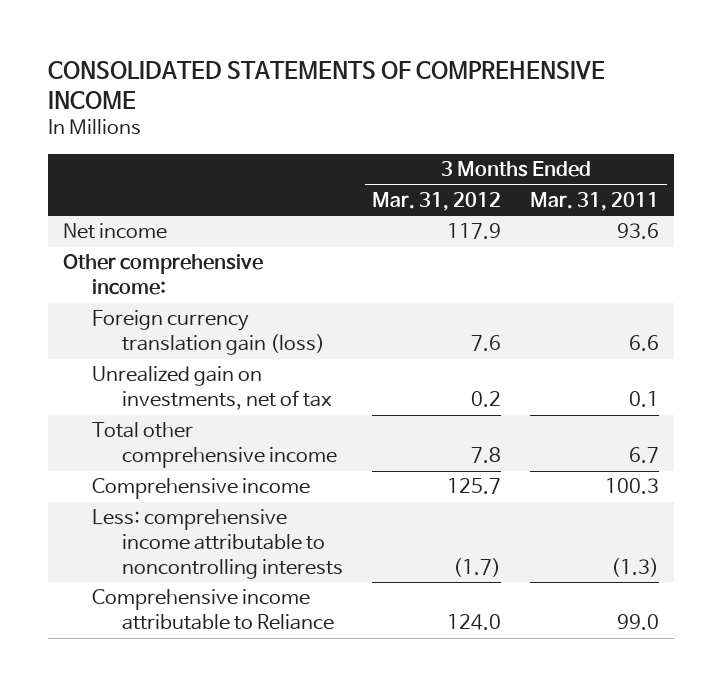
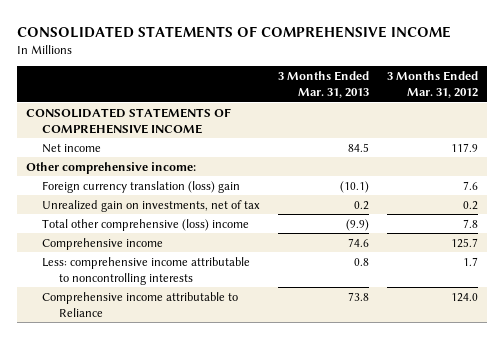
- | 3 Months Ended Mar. 31, 2012 | 3 Months Ended Mar. 31, 2011
+ | 3 Months Ended Mar. 31, 2013 | 3 Months Ended Mar. 31, 2012
+ CONSOLIDATED STATEMENTS OF COMPREHENSIVE INCOME
- Foreign currency translation gain (loss) | 7.6 | 6.6
+ Foreign currency translation (loss) gain | (10.1) | 7.6
- Total other comprehensive income | 7.8 | 6.7
+ Total other comprehensive (loss) income | (9.9) | 7.8
- Less: comprehensive income attributable to noncontrolling interests | (1.7) | (1.3)
+ Less: comprehensive income attributable to noncontrolling interests | 0.8 | 1.7

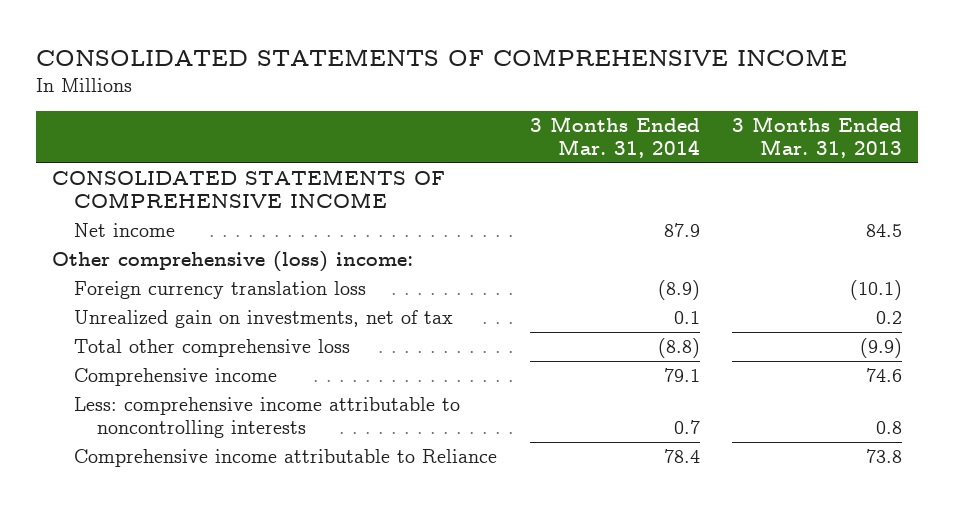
- | 3 Months Ended Mar. 31, 2013 | 3 Months Ended Mar. 31, 2012
+ | 3 Months Ended Mar. 31, 2014 | 3 Months Ended Mar. 31, 2013
- Other comprehensive income:
- Foreign currency translation (loss) gain | (10.1) | 7.6
+ Other comprehensive (loss) income:
+ Foreign currency translation loss | (8.9) | (10.1)
- Total other comprehensive (loss) income | (9.9) | 7.8
+ Total other comprehensive loss | (8.8) | (9.9)

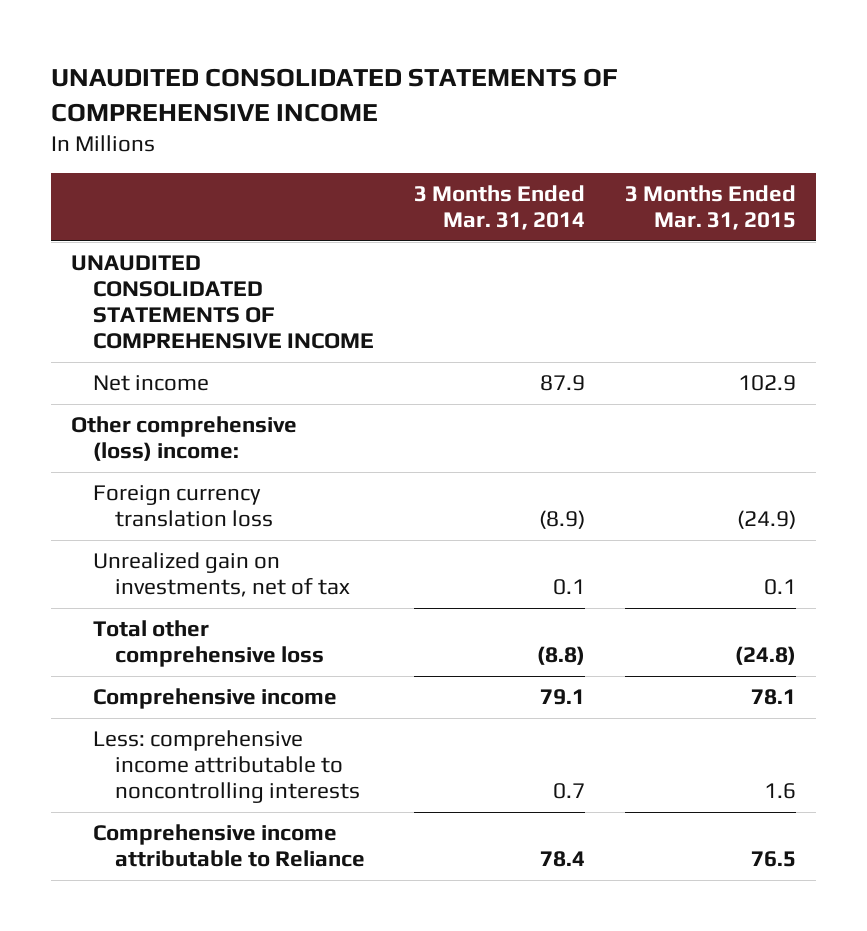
- CONSOLIDATED STATEMENTS OF COMPREHENSIVE INCOME
+ UNAUDITED CONSOLIDATED STATEMENTS OF COMPREHENSIVE INCOME
- | 3 Months Ended Mar. 31, 2014 | 3 Months Ended Mar. 31, 2013
+ | 3 Months Ended Mar. 31, 2014 | 3 Months Ended Mar. 31, 2015
- CONSOLIDATED STATEMENTS OF COMPREHENSIVE INCOME
+ UNAUDITED CONSOLIDATED STATEMENTS OF COMPREHENSIVE INCOME

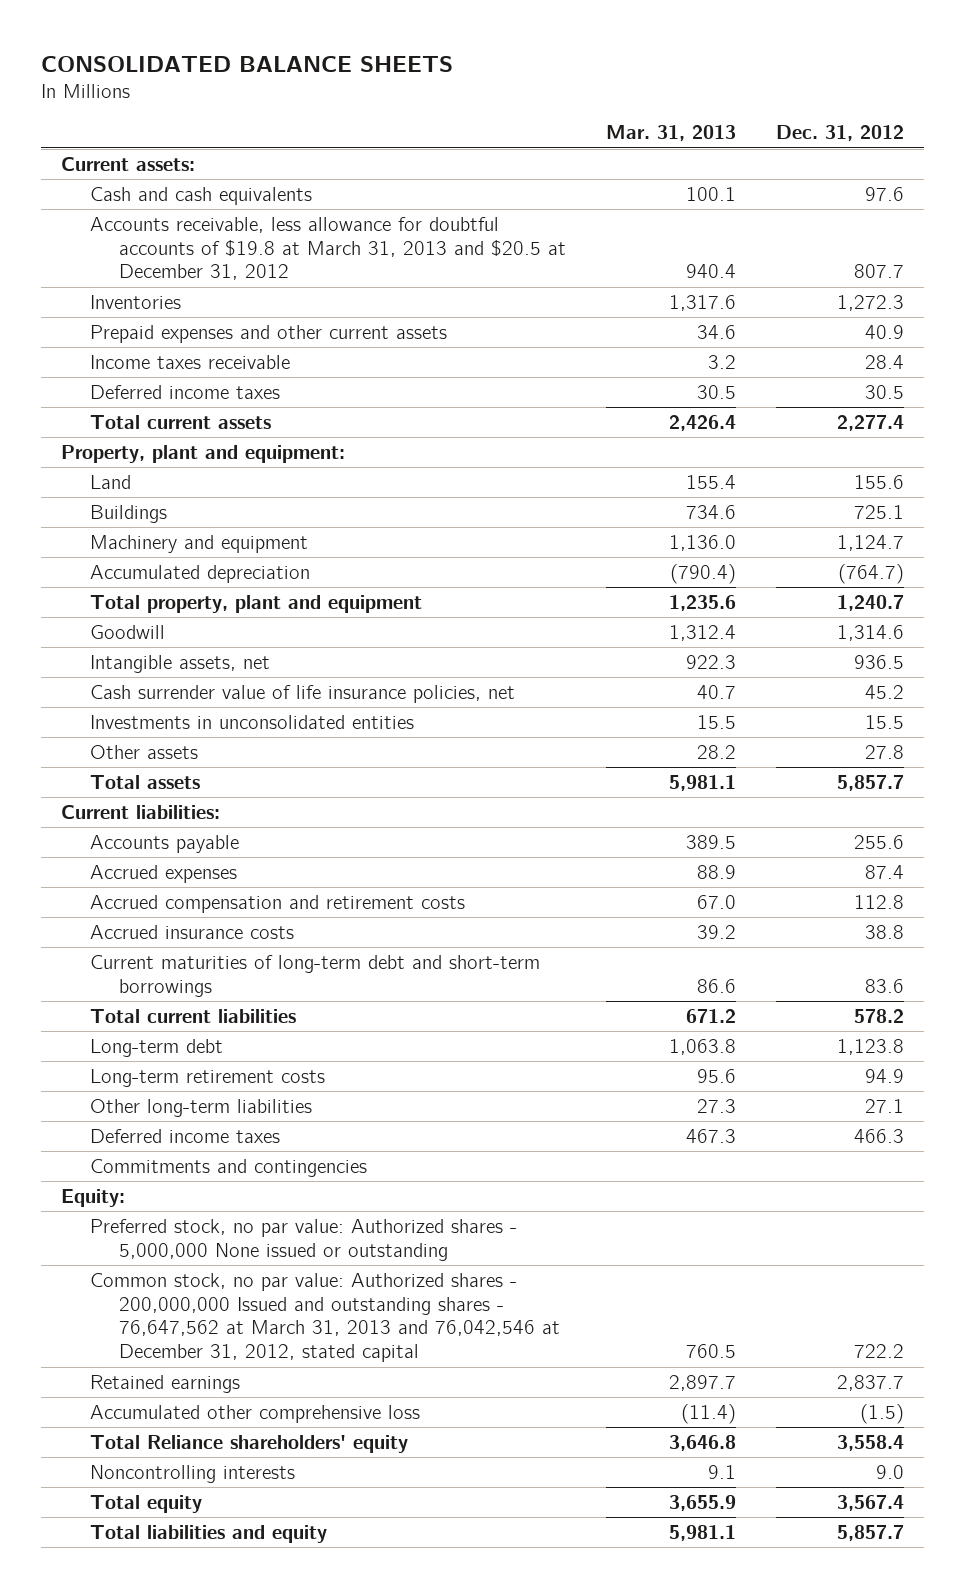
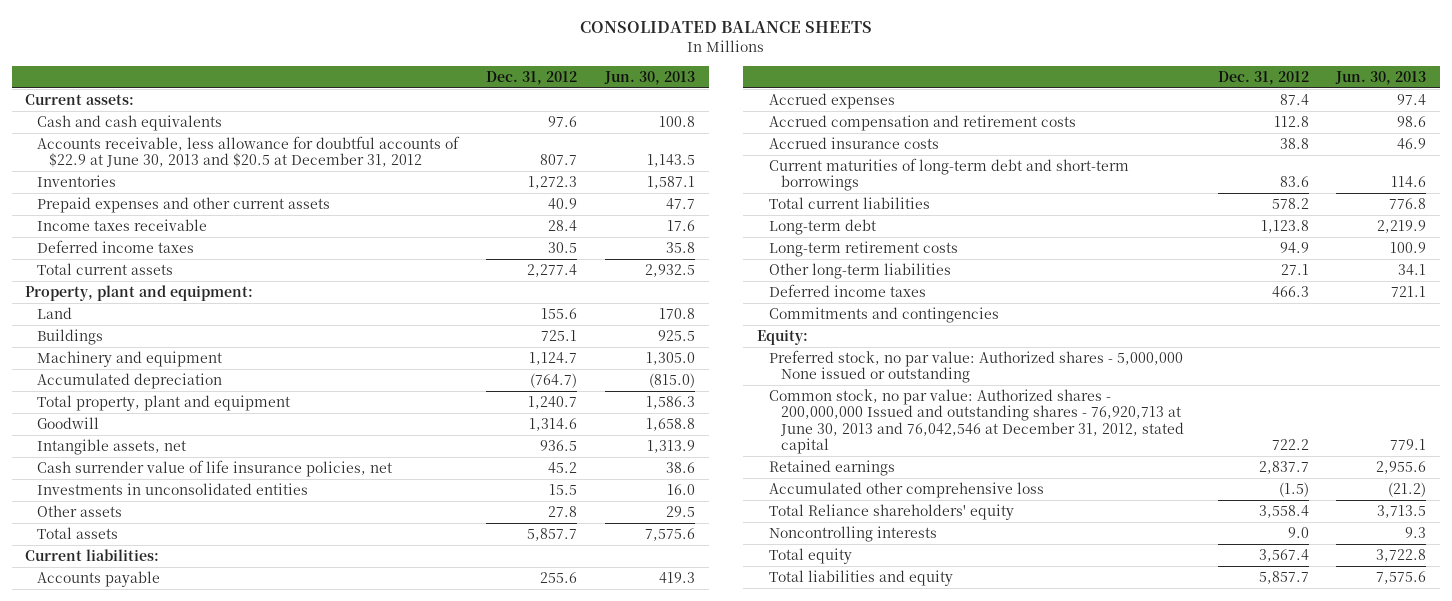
- | Mar. 31, 2013 | Dec. 31, 2012
+ | Dec. 31, 2012 | Jun. 30, 2013
- Accounts receivable, less allowance for doubtful accounts of $19.8 at March 31, 2013 and $20.5 at December 31, 2012 | 940.4 | 807.7
+ Accounts receivable, less allowance for doubtful accounts of $22.9 at June 30, 2013 and $20.5 at December 31, 2012 | 807.7 | 1,143.5
- Common stock, no par value: Authorized shares - 200,000,000 Issued and outstanding shares - 76,647,562 at March 31, 2013 and 76,042,546 at December 31, 2012, stated capital | 760.5 | 722.2
+ Common stock, no par value: Authorized shares - 200,000,000 Issued and outstanding shares - 76,920,713 at June 30, 2013 and 76,042,546 at December 31, 2012, stated capital | 722.2 | 779.1

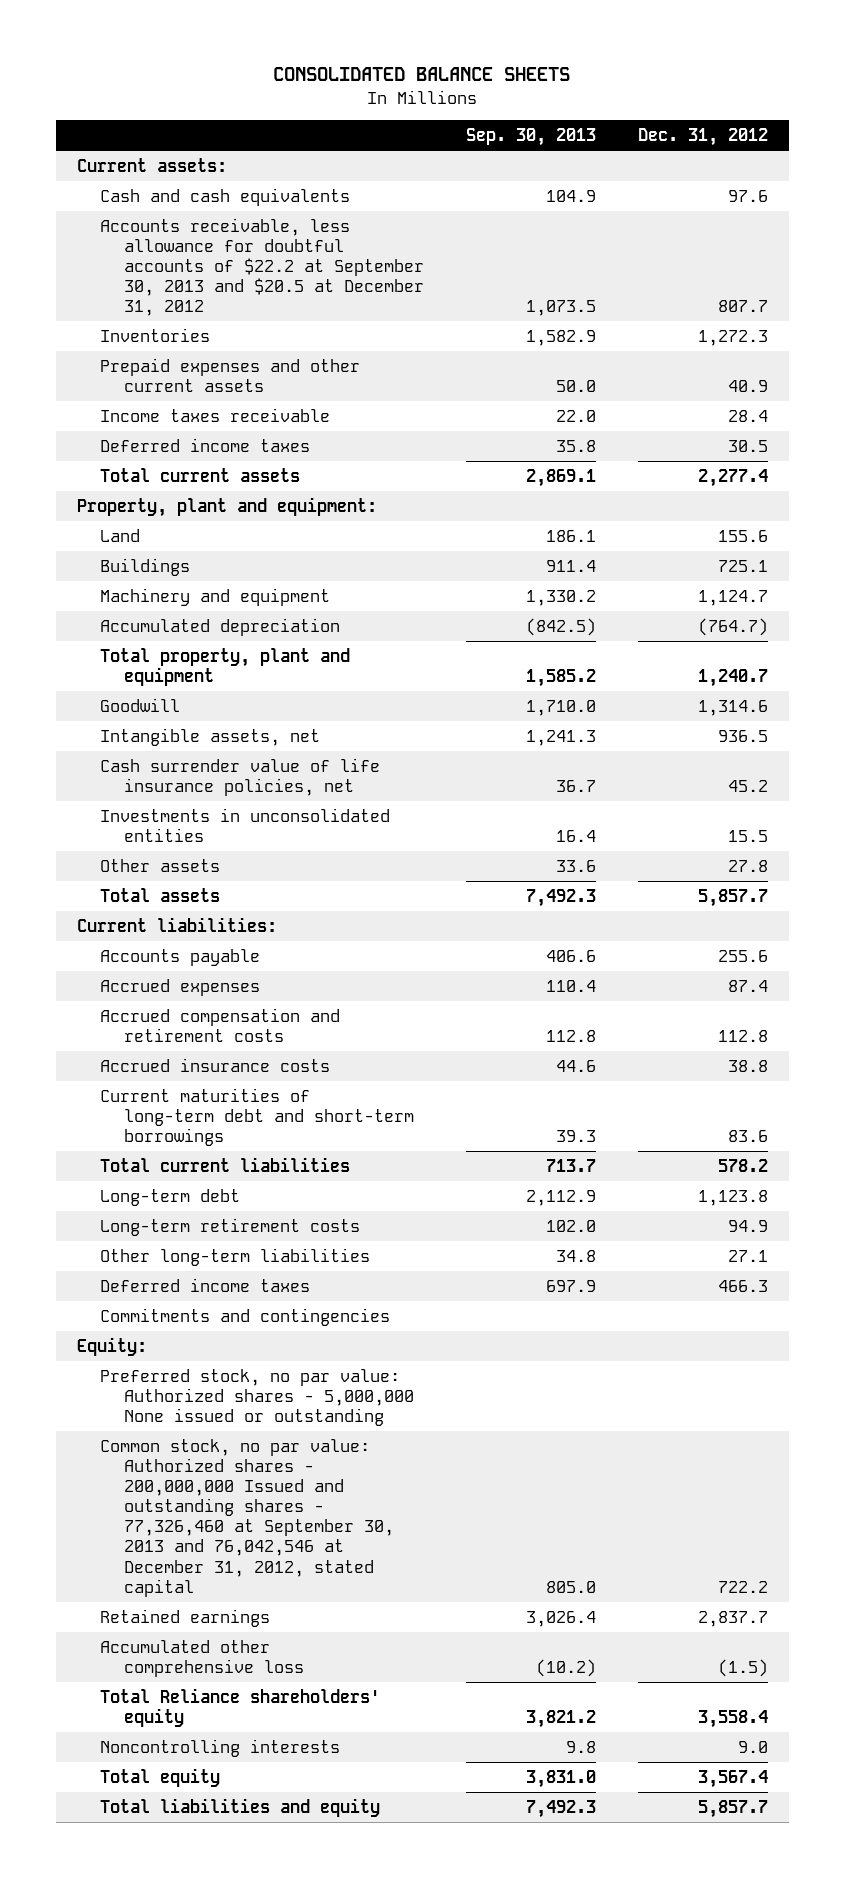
- | Dec. 31, 2012 | Jun. 30, 2013
+ | Sep. 30, 2013 | Dec. 31, 2012
- Accounts receivable, less allowance for doubtful accounts of $22.9 at June 30, 2013 and $20.5 at December 31, 2012 | 807.7 | 1,143.5
+ Accounts receivable, less allowance for doubtful accounts of $22.2 at September 30, 2013 and $20.5 at December 31, 2012 | 1,073.5 | 807.7
- Common stock, no par value: Authorized shares - 200,000,000 Issued and outstanding shares - 76,920,713 at June 30, 2013 and 76,042,546 at December 31, 2012, stated capital | 722.2 | 779.1
+ Common stock, no par value: Authorized shares - 200,000,000 Issued and outstanding shares - 77,326,460 at September 30, 2013 and 76,042,546 at December 31, 2012, stated capital | 805.0 | 722.2

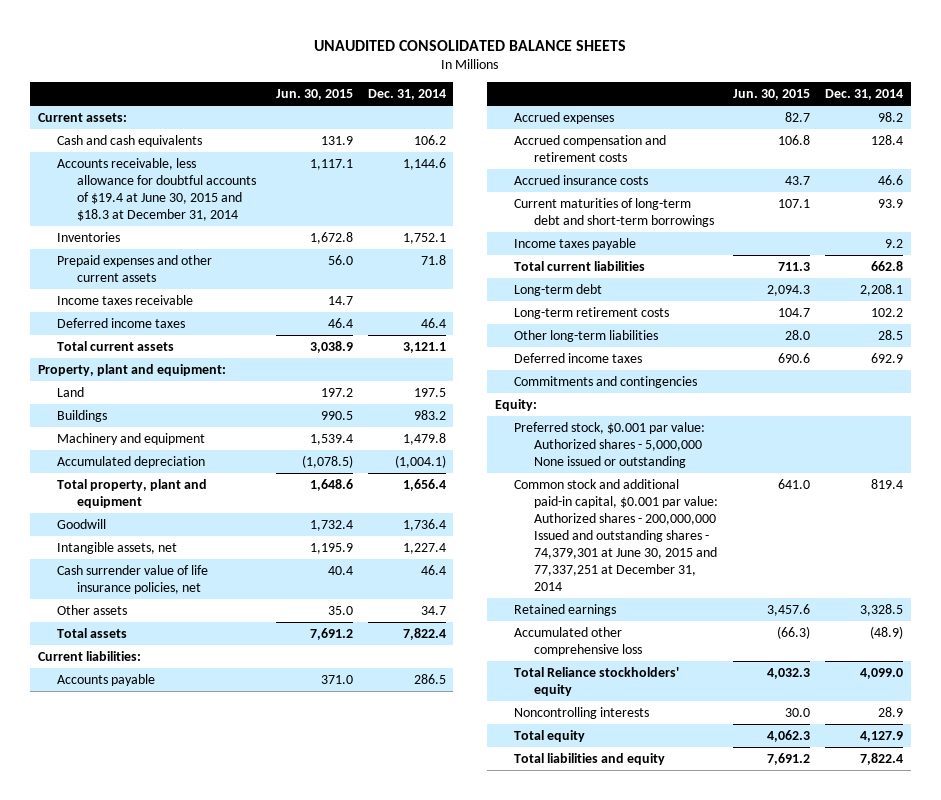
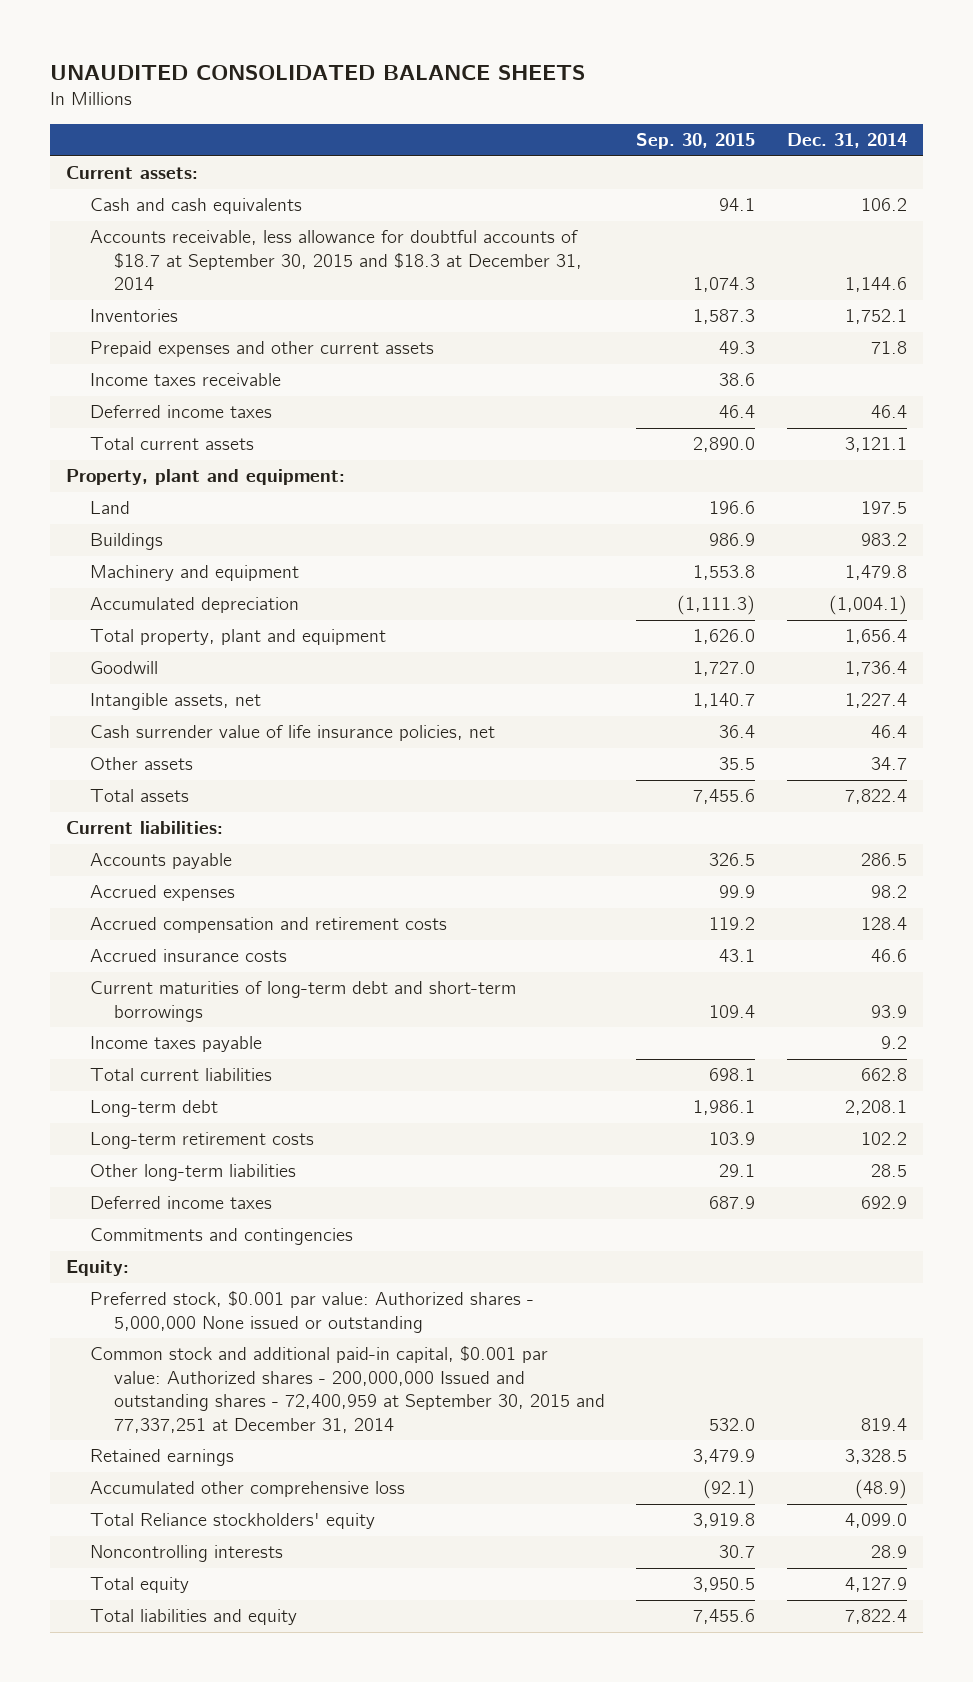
- | Jun. 30, 2015 | Dec. 31, 2014
+ | Sep. 30, 2015 | Dec. 31, 2014
- Accounts receivable, less allowance for doubtful accounts of $19.4 at June 30, 2015 and $18.3 at December 31, 2014 | 1,117.1 | 1,144.6
+ Accounts receivable, less allowance for doubtful accounts of $18.7 at September 30, 2015 and $18.3 at December 31, 2014 | 1,074.3 | 1,144.6
- Common stock and additional paid-in capital, $0.001 par value: Authorized shares - 200,000,000 Issued and outstanding shares - 74,379,301 at June 30, 2015 and 77,337,251 at December 31, 2014 | 641.0 | 819.4
+ Common stock and additional paid-in capital, $0.001 par value: Authorized shares - 200,000,000 Issued and outstanding shares - 72,400,959 at September 30, 2015 and 77,337,251 at December 31, 2014 | 532.0 | 819.4

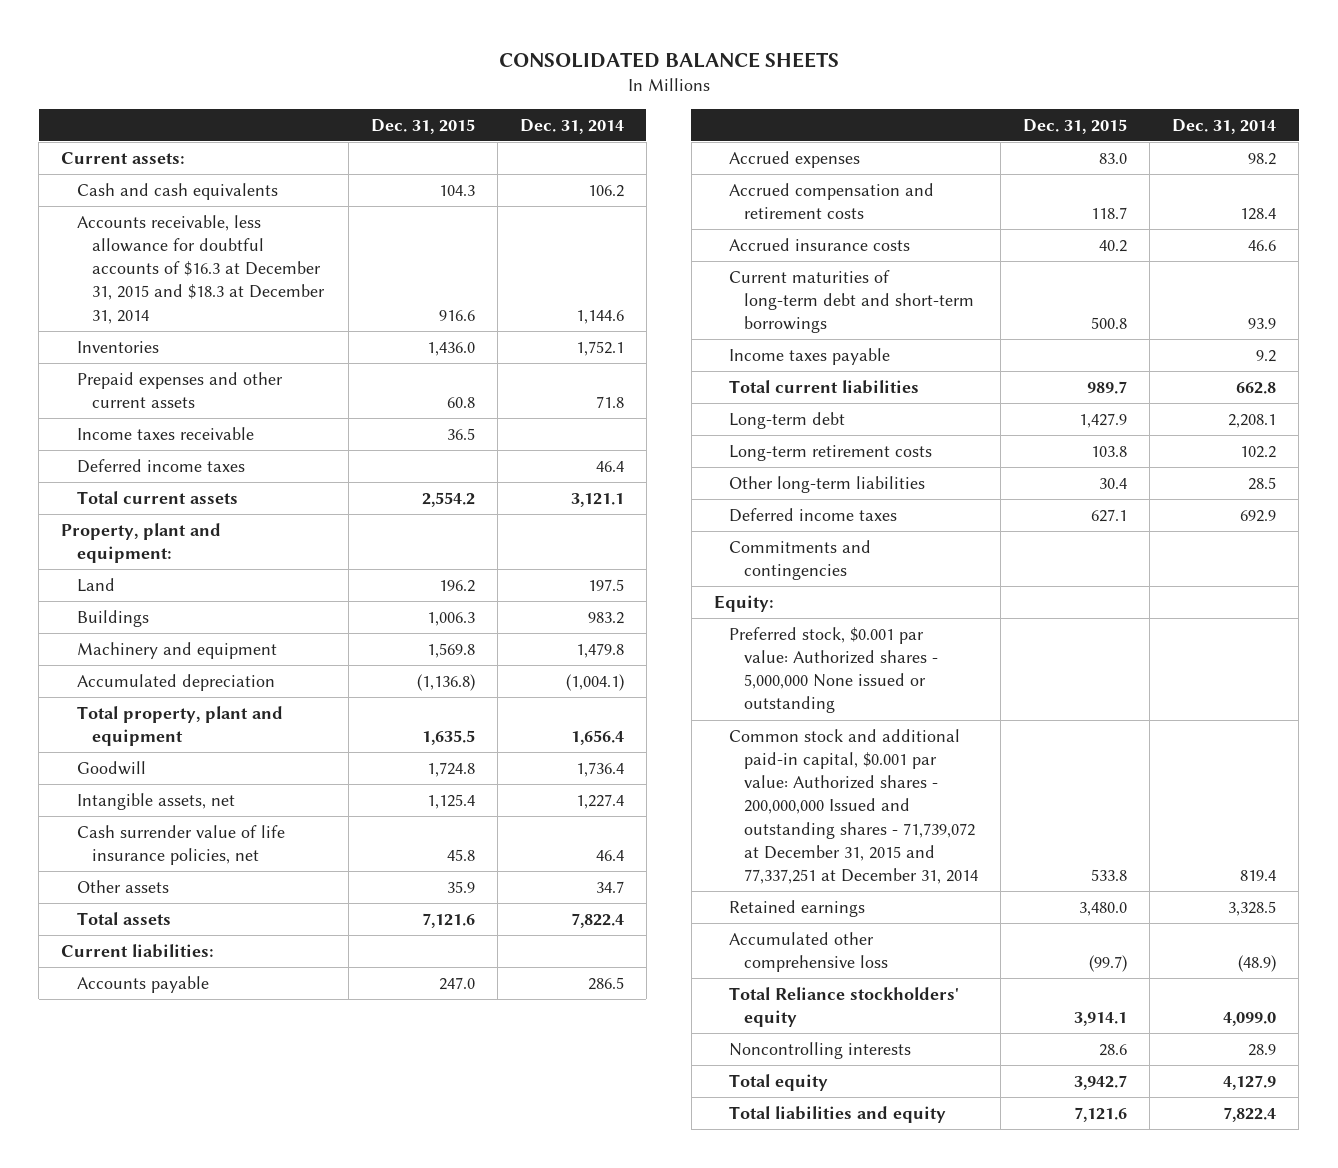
- UNAUDITED CONSOLIDATED BALANCE SHEETS
+ CONSOLIDATED BALANCE SHEETS
- | Sep. 30, 2015 | Dec. 31, 2014
+ | Dec. 31, 2015 | Dec. 31, 2014
- Accounts receivable, less allowance for doubtful accounts of $18.7 at September 30, 2015 and $18.3 at December 31, 2014 | 1,074.3 | 1,144.6
+ Accounts receivable, less allowance for doubtful accounts of $16.3 at December 31, 2015 and $18.3 at December 31, 2014 | 916.6 | 1,144.6
- Common stock and additional paid-in capital, $0.001 par value: Authorized shares - 200,000,000 Issued and outstanding shares - 72,400,959 at September 30, 2015 and 77,337,251 at December 31, 2014 | 532.0 | 819.4
+ Common stock and additional paid-in capital, $0.001 par value: Authorized shares - 200,000,000 Issued and outstanding shares - 71,739,072 at December 31, 2015 and 77,337,251 at December 31, 2014 | 533.8 | 819.4

